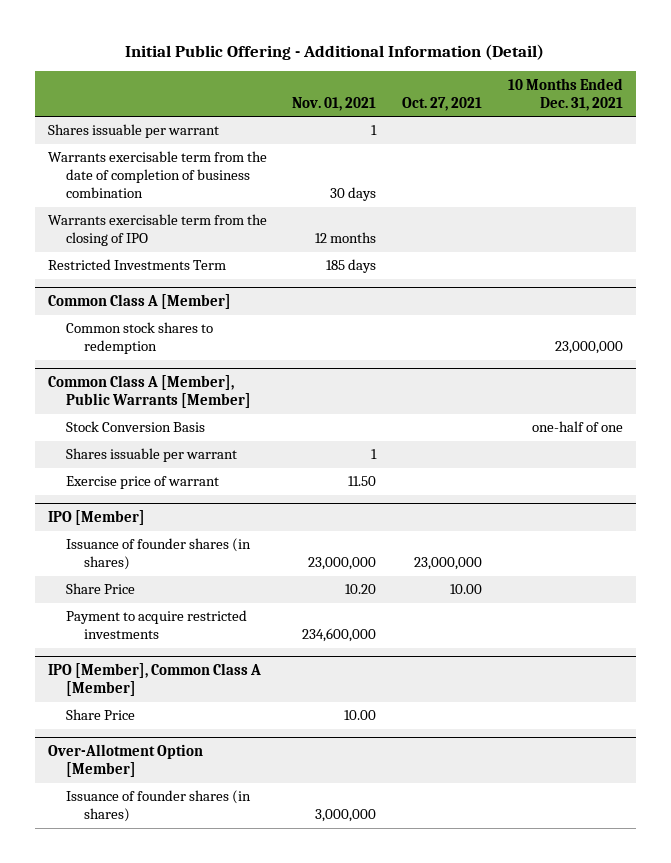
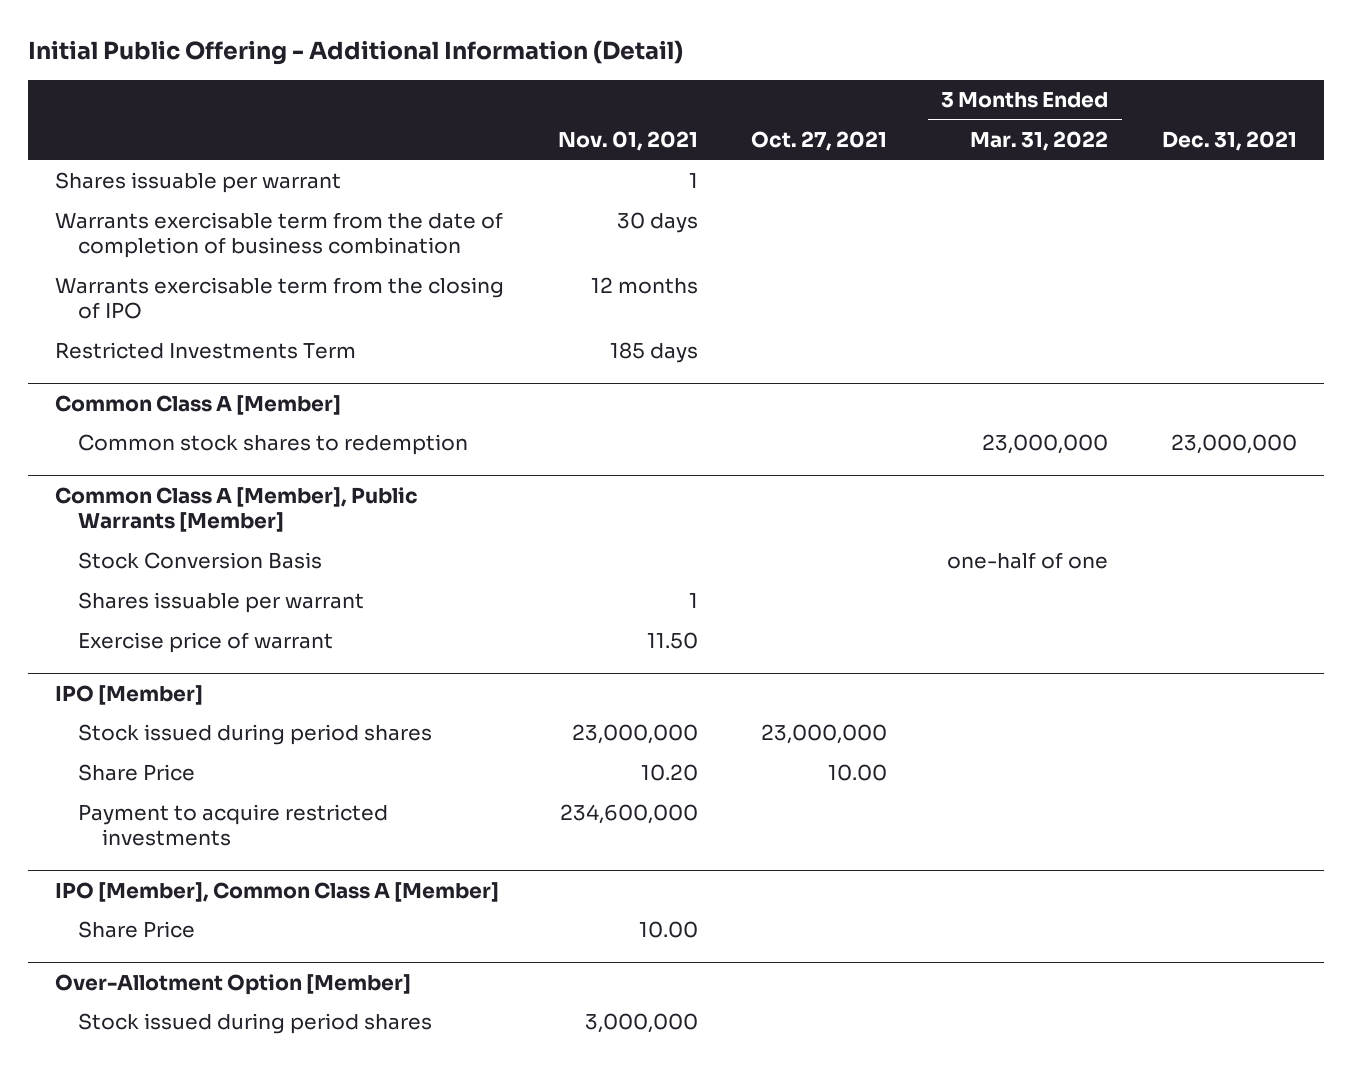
- | Nov. 01, 2021 | Oct. 27, 2021 | 10 Months Ended Dec. 31, 2021
+ | Nov. 01, 2021 | Oct. 27, 2021 | 3 Months Ended Mar. 31, 2022 | Dec. 31, 2021
@ IPO [Member]
- Issuance of founder shares (in shares) | 23,000,000 | 23,000,000 |
+ Stock issued during period shares | 23,000,000 | 23,000,000 | |
@ Over-Allotment Option [Member]
- Issuance of founder shares (in shares) | 3,000,000 | |
+ Stock issued during period shares | 3,000,000 | | |

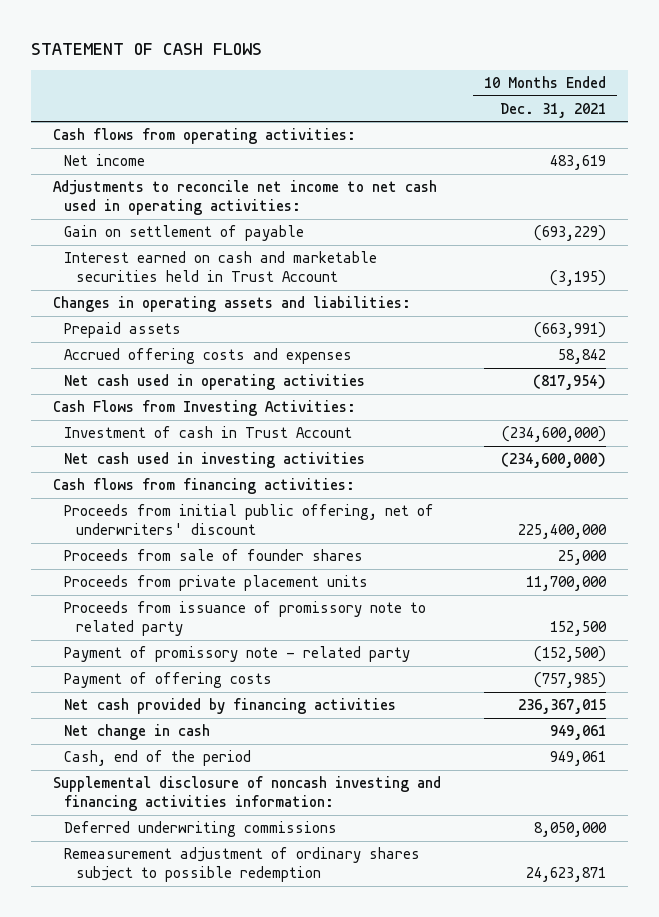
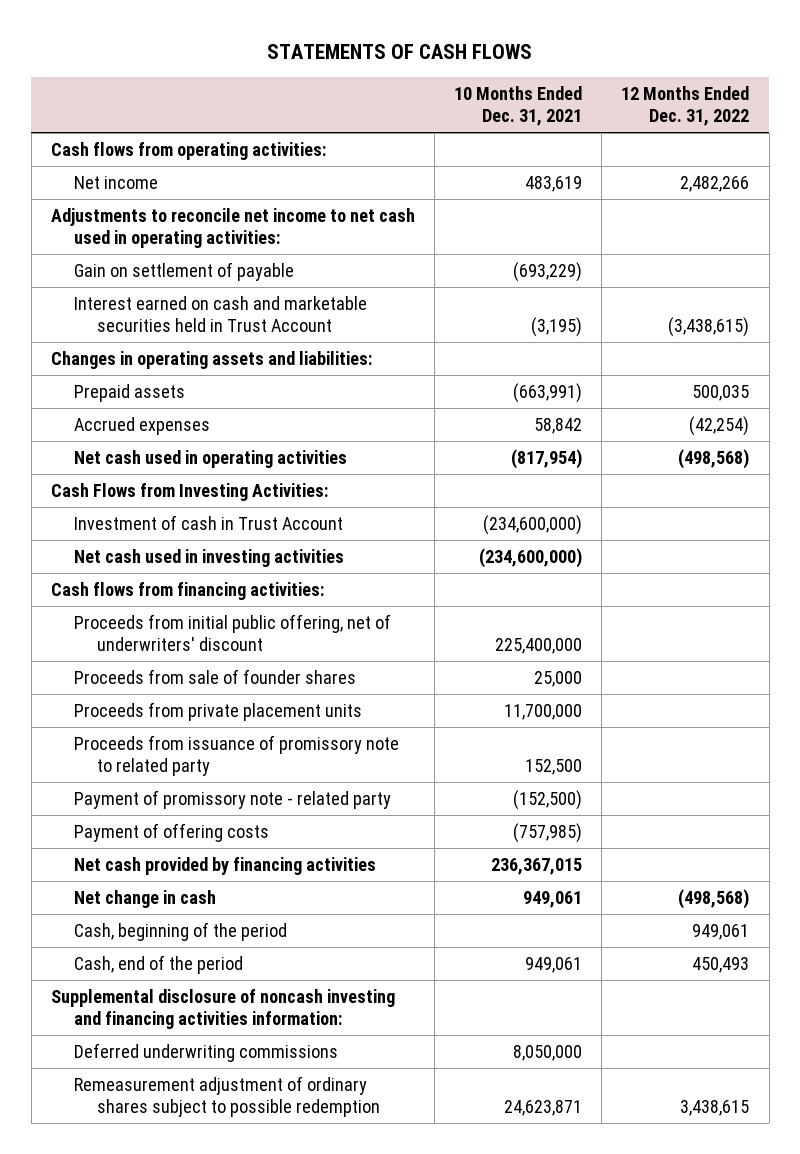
- STATEMENT OF CASH FLOWS
+ STATEMENTS OF CASH FLOWS
- | 10 Months Ended Dec. 31, 2021
+ | 10 Months Ended Dec. 31, 2021 | 12 Months Ended Dec. 31, 2022
- Accrued offering costs and expenses | 58,842
+ Accrued expenses | 58,842 | (42,254)
+ Cash, beginning of the period | | 949,061

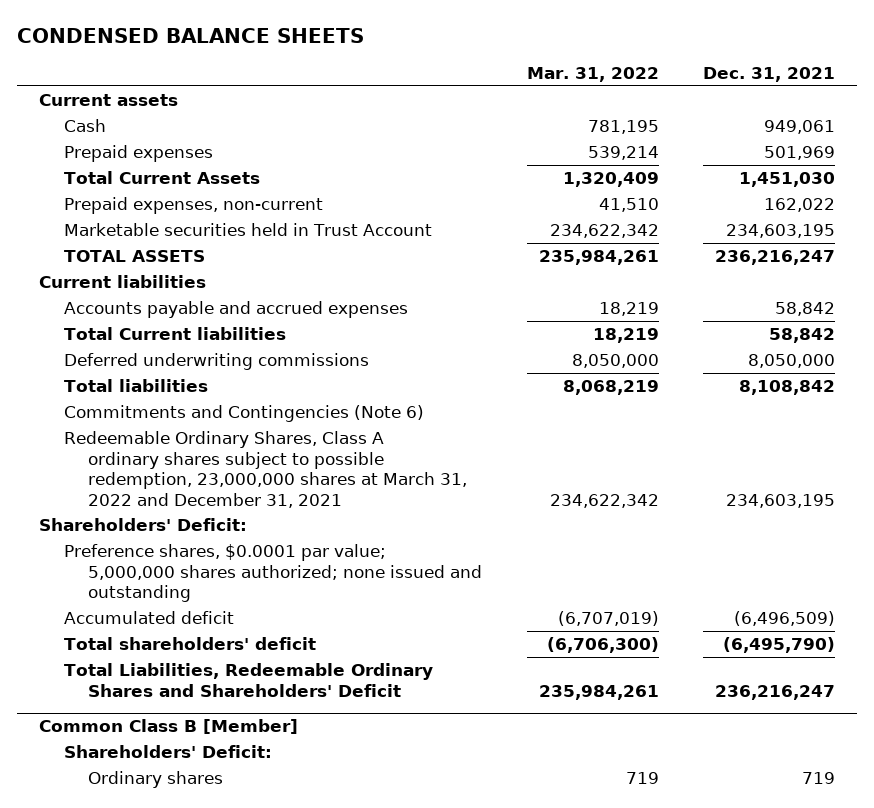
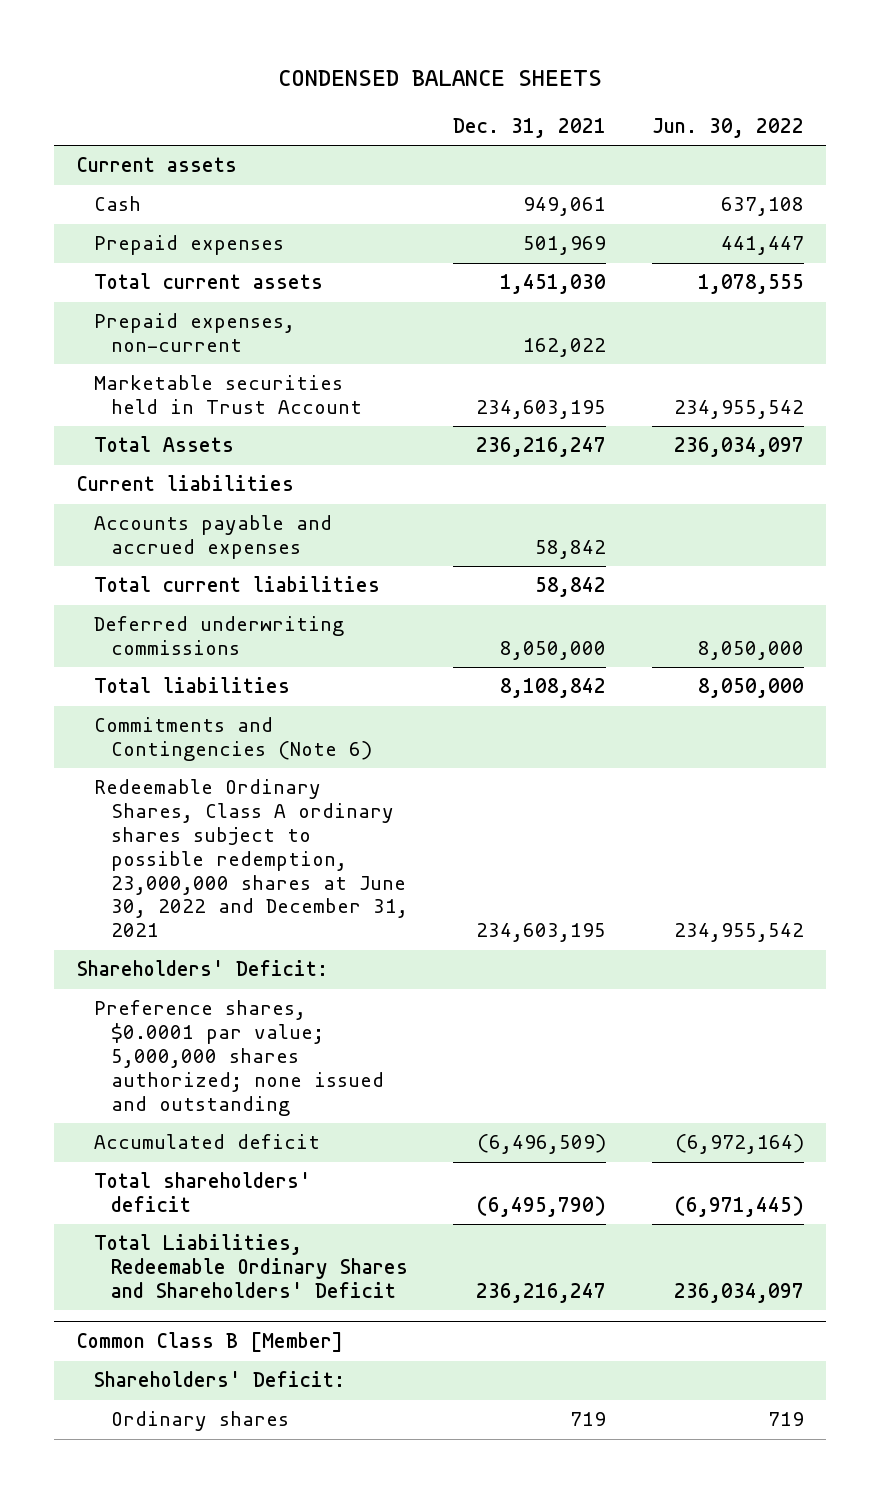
- | Mar. 31, 2022 | Dec. 31, 2021
+ | Dec. 31, 2021 | Jun. 30, 2022
- Total Current Assets | 1,320,409 | 1,451,030
+ Total current assets | 1,451,030 | 1,078,555
- TOTAL ASSETS | 235,984,261 | 236,216,247
+ Total Assets | 236,216,247 | 236,034,097
- Total Current liabilities | 18,219 | 58,842
+ Total current liabilities | 58,842 |
- Redeemable Ordinary Shares, Class A ordinary shares subject to possible redemption, 23,000,000 shares at March 31, 2022 and December 31, 2021 | 234,622,342 | 234,603,195
+ Redeemable Ordinary Shares, Class A ordinary shares subject to possible redemption, 23,000,000 shares at June 30, 2022 and December 31, 2021 | 234,603,195 | 234,955,542

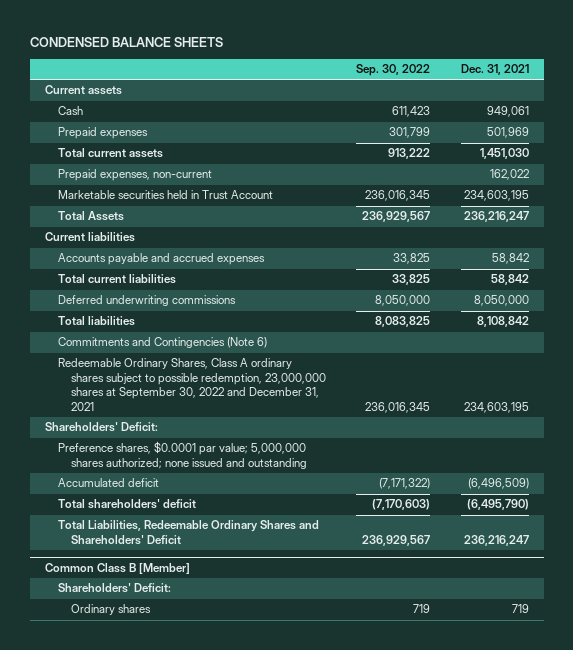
- | Dec. 31, 2021 | Jun. 30, 2022
+ | Sep. 30, 2022 | Dec. 31, 2021
- Redeemable Ordinary Shares, Class A ordinary shares subject to possible redemption, 23,000,000 shares at June 30, 2022 and December 31, 2021 | 234,603,195 | 234,955,542
+ Redeemable Ordinary Shares, Class A ordinary shares subject to possible redemption, 23,000,000 shares at September 30, 2022 and December 31, 2021 | 236,016,345 | 234,603,195

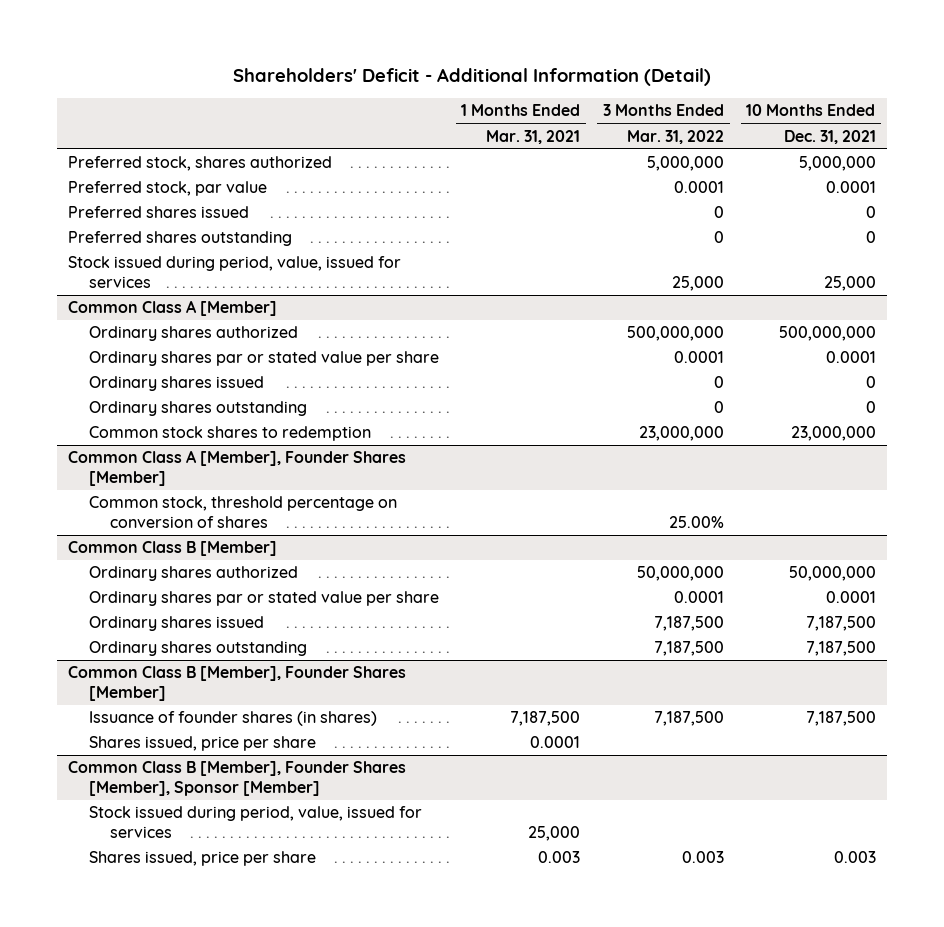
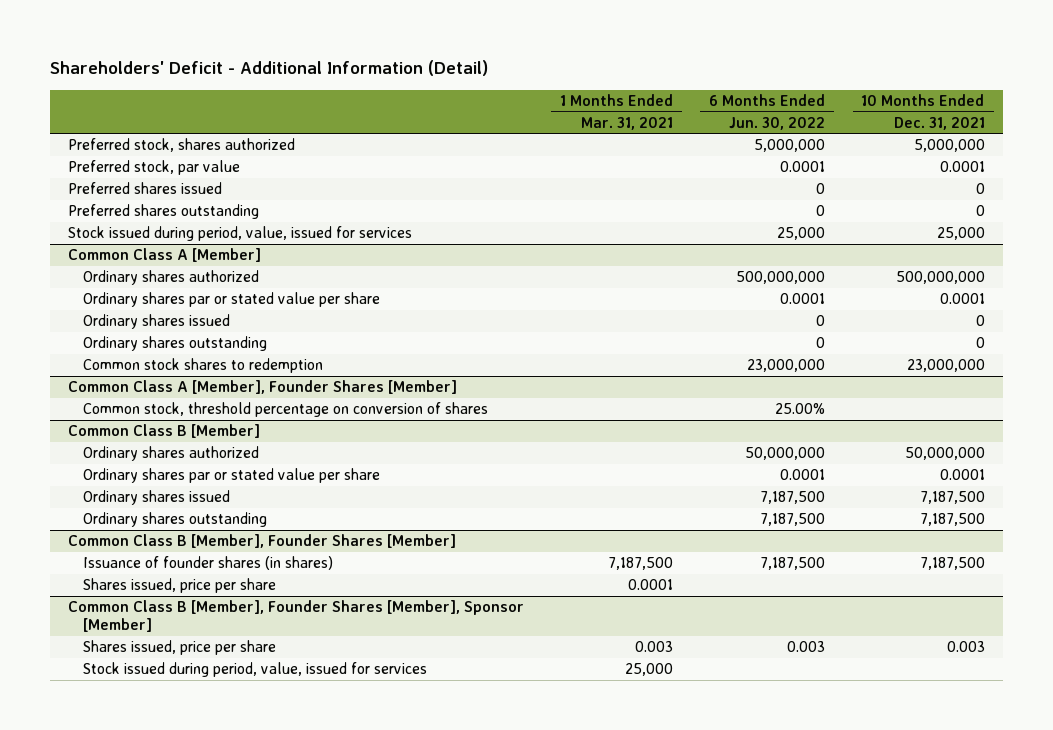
- | 1 Months Ended Mar. 31, 2021 | 3 Months Ended Mar. 31, 2022 | 10 Months Ended Dec. 31, 2021
+ | 1 Months Ended Mar. 31, 2021 | 6 Months Ended Jun. 30, 2022 | 10 Months Ended Dec. 31, 2021
@ Common Class B [Member], Founder Shares [Member], Sponsor [Member]
moved down: Stock issued during period, value, issued for services | 25,000 | |

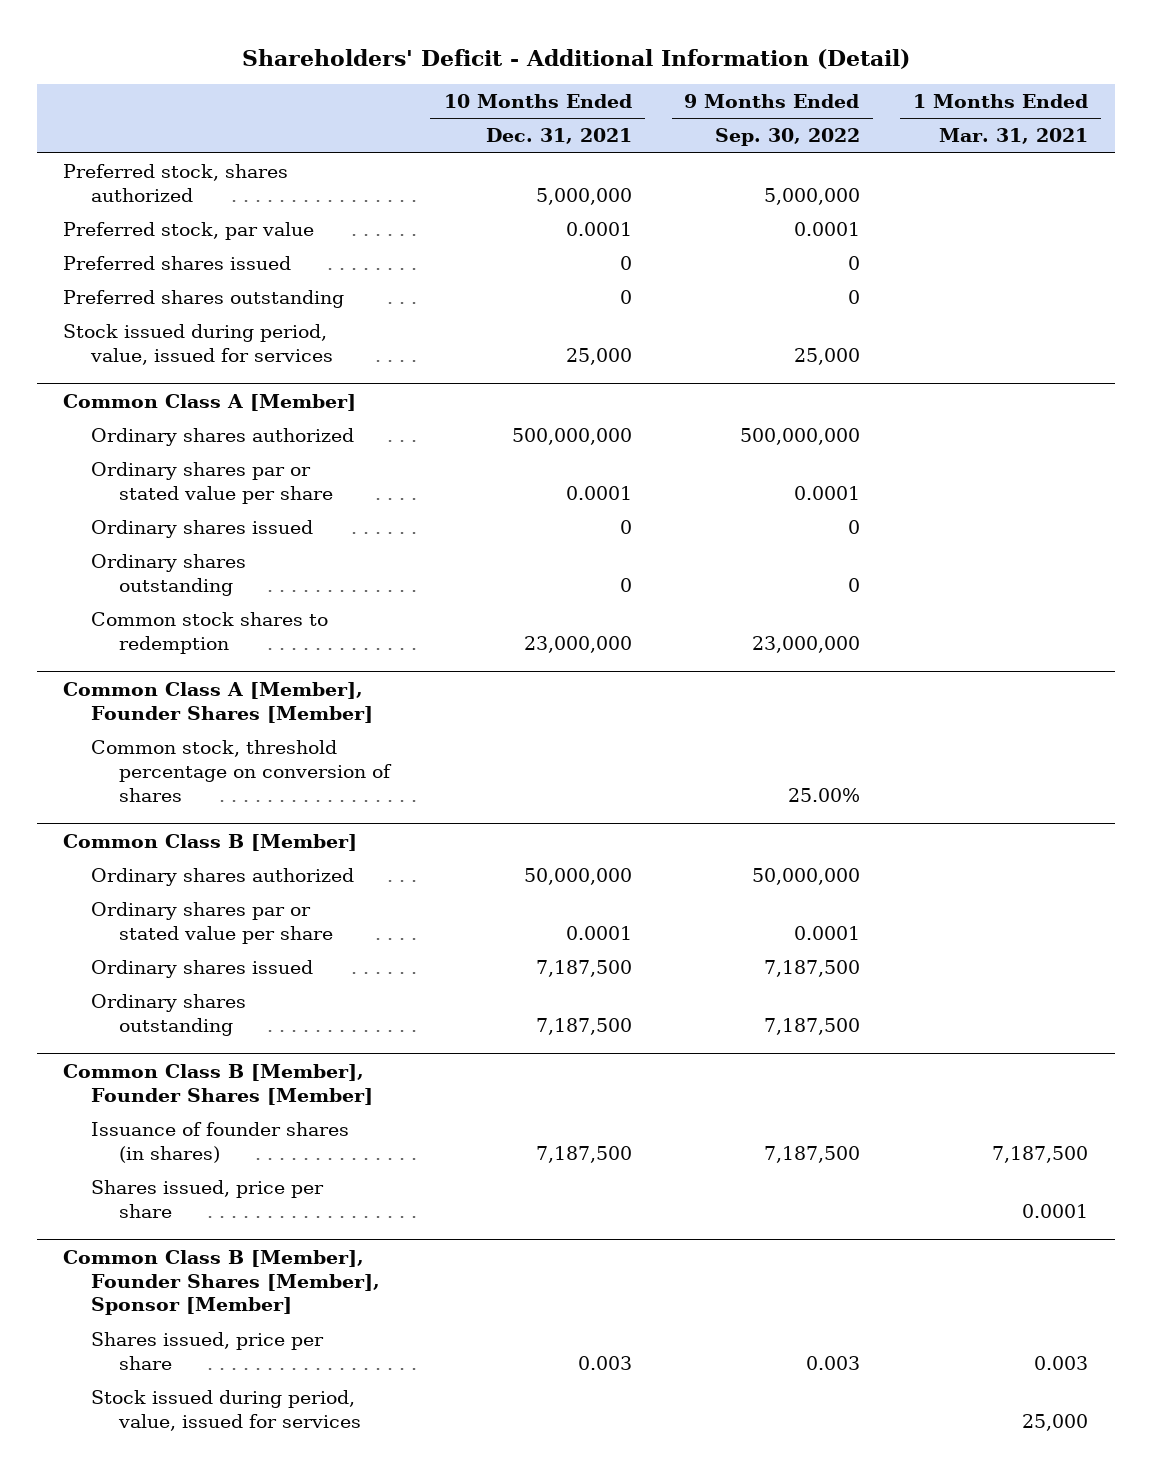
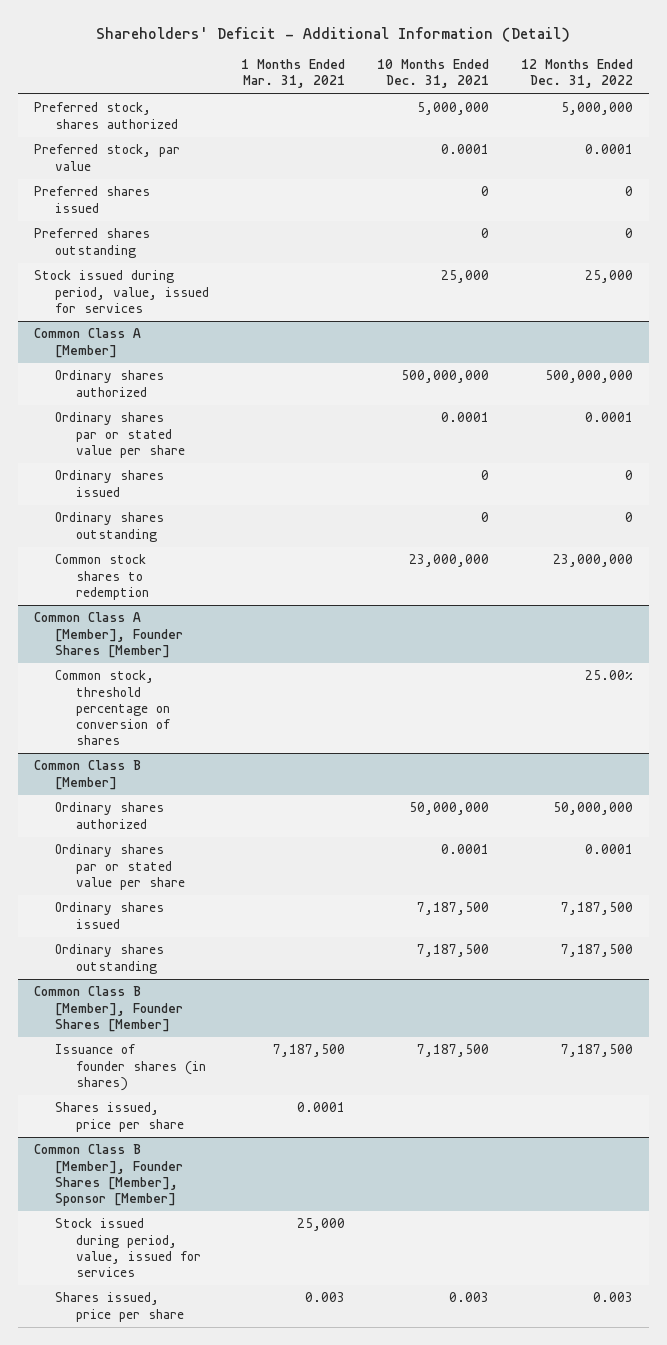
- | 10 Months Ended Dec. 31, 2021 | 9 Months Ended Sep. 30, 2022 | 1 Months Ended Mar. 31, 2021
+ | 1 Months Ended Mar. 31, 2021 | 10 Months Ended Dec. 31, 2021 | 12 Months Ended Dec. 31, 2022
@ Common Class B [Member], Founder Shares [Member], Sponsor [Member]
moved down: Shares issued, price per share | 0.003 | 0.003 | 0.003

